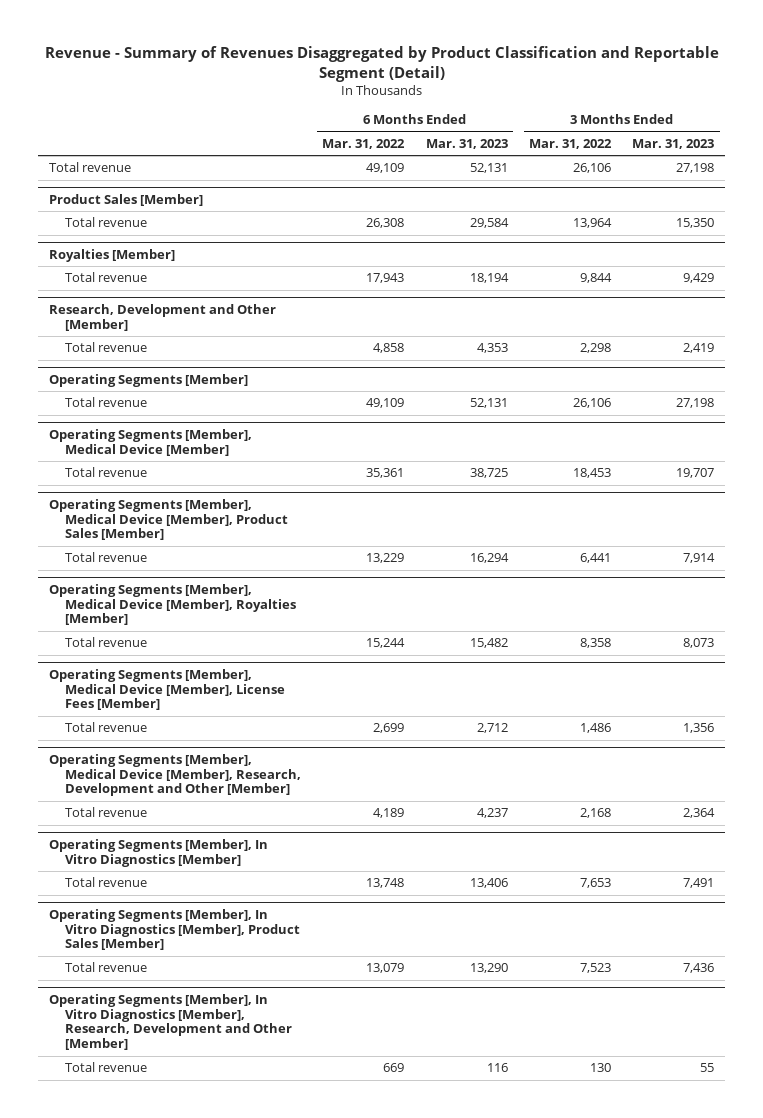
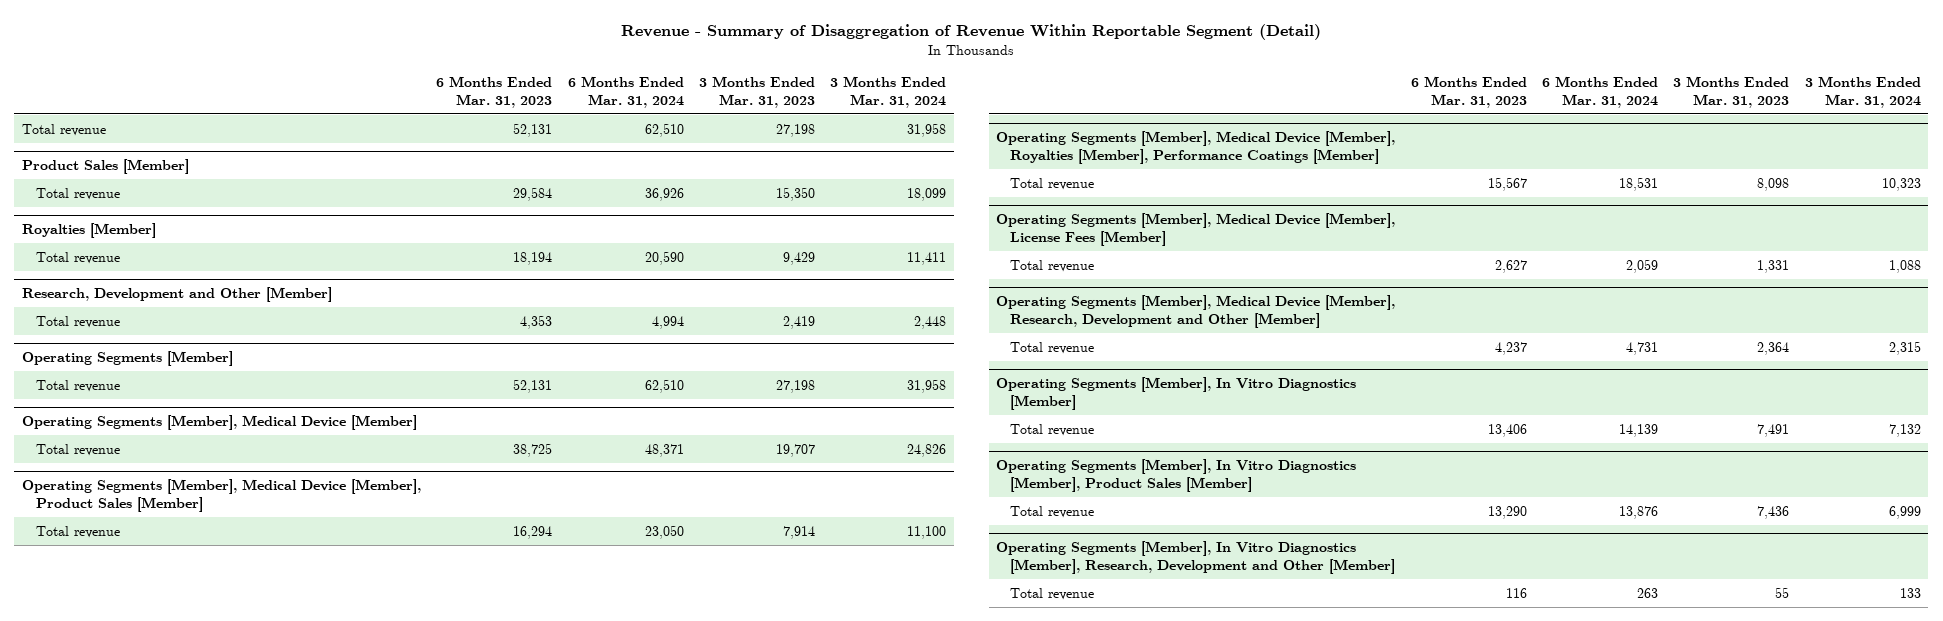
- Revenue - Summary of Revenues Disaggregated by Product Classification and Reportable Segment (Detail)
+ Revenue - Summary of Disaggregation of Revenue Within Reportable Segment (Detail)
- | 6 Months Ended Mar. 31, 2022 | 6 Months Ended Mar. 31, 2023 | 3 Months Ended Mar. 31, 2022 | 3 Months Ended Mar. 31, 2023
+ | 6 Months Ended Mar. 31, 2023 | 6 Months Ended Mar. 31, 2024 | 3 Months Ended Mar. 31, 2023 | 3 Months Ended Mar. 31, 2024
- Operating Segments [Member], Medical Device [Member], Royalties [Member]
- Total revenue | 15,244 | 15,482 | 8,358 | 8,073
+ Operating Segments [Member], Medical Device [Member], Royalties [Member], Performance Coatings [Member]
+ Total revenue | 15,567 | 18,531 | 8,098 | 10,323
@ Operating Segments [Member], Medical Device [Member], License Fees [Member]
- Total revenue | 2,699 | 2,712 | 1,486 | 1,356
+ Total revenue | 2,627 | 2,059 | 1,331 | 1,088

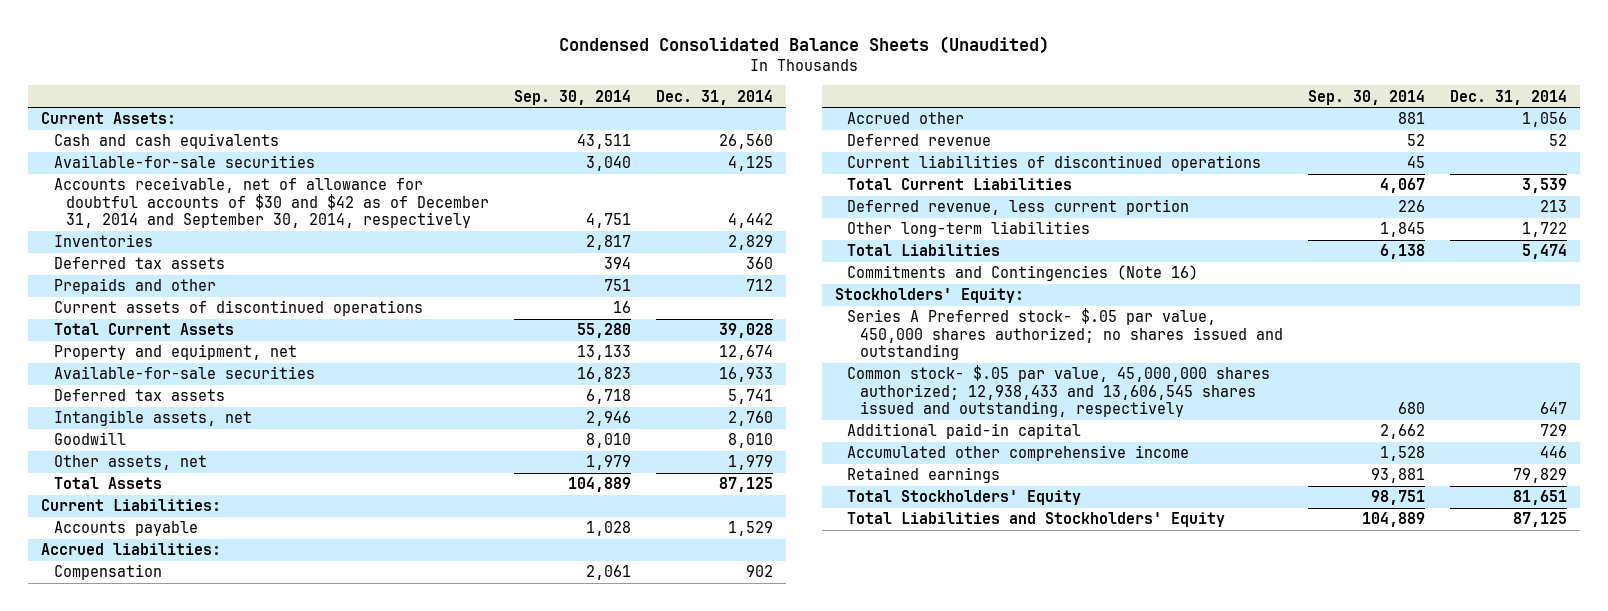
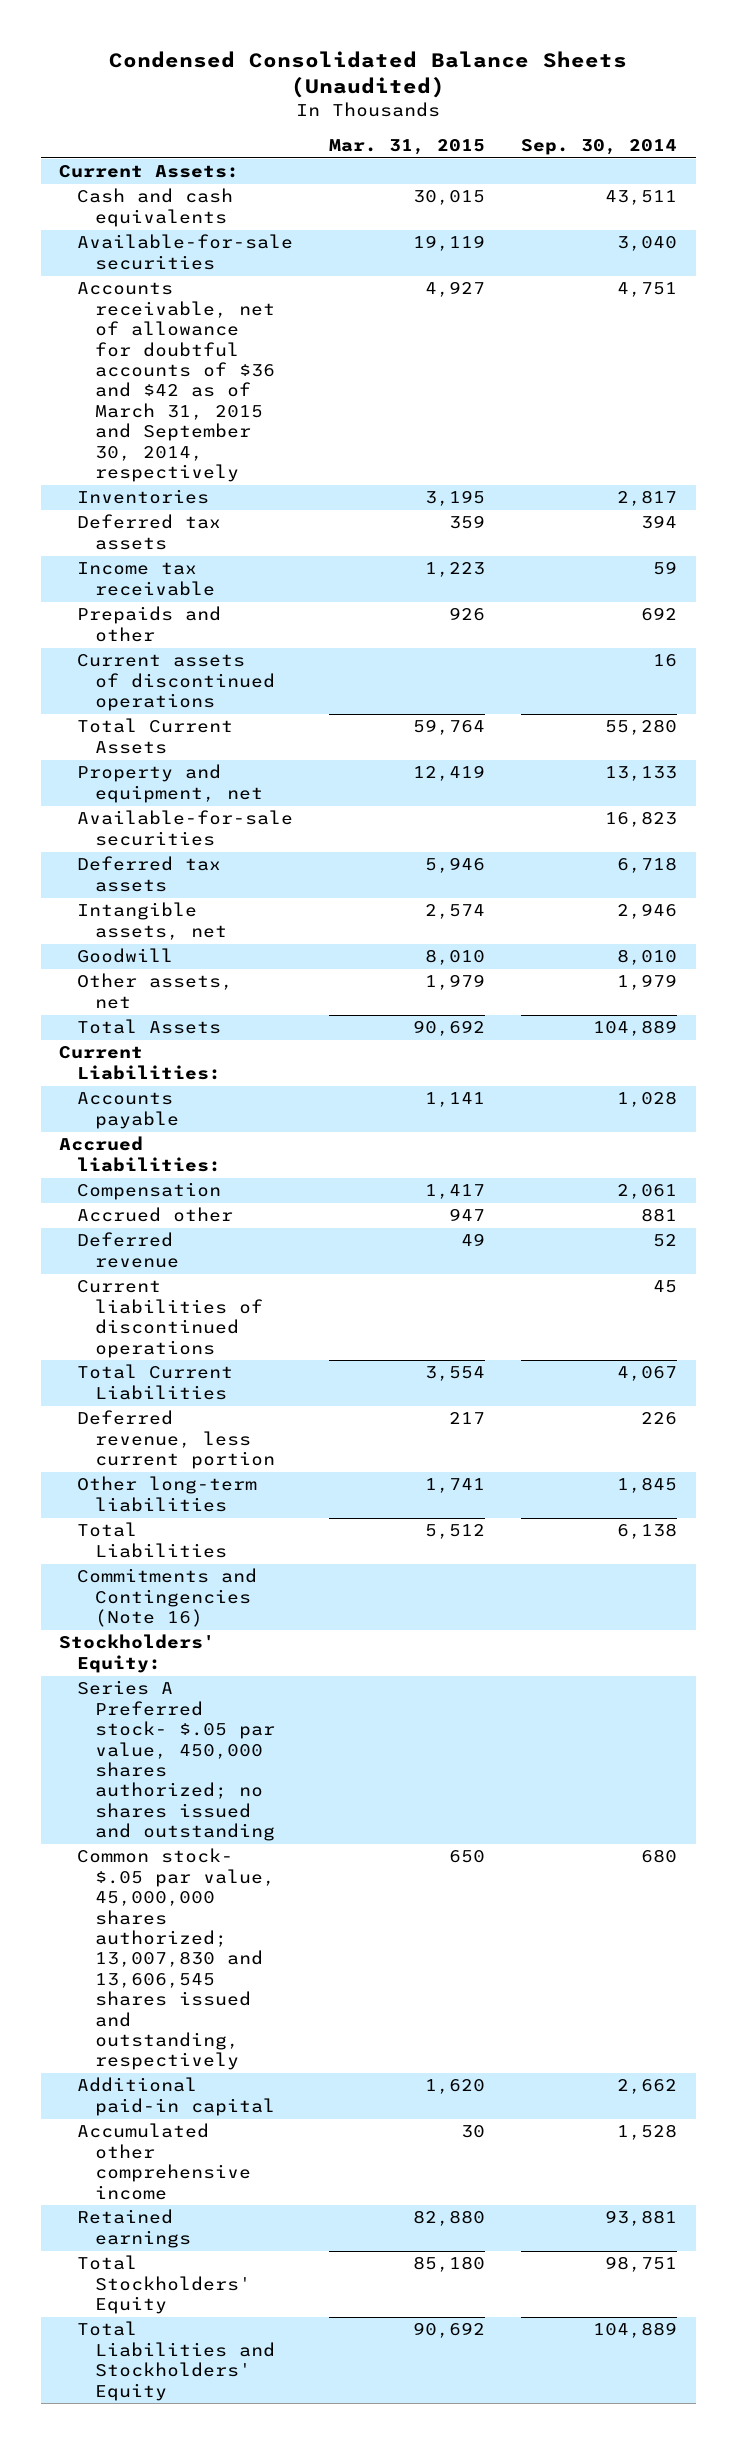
- | Sep. 30, 2014 | Dec. 31, 2014
+ | Mar. 31, 2015 | Sep. 30, 2014
- Accounts receivable, net of allowance for doubtful accounts of $30 and $42 as of December 31, 2014 and September 30, 2014, respectively | 4,751 | 4,442
+ Accounts receivable, net of allowance for doubtful accounts of $36 and $42 as of March 31, 2015 and September 30, 2014, respectively | 4,927 | 4,751
- Prepaids and other | 751 | 712
+ Income tax receivable | 1,223 | 59
+ Prepaids and other | 926 | 692
- Common stock- $.05 par value, 45,000,000 shares authorized; 12,938,433 and 13,606,545 shares issued and outstanding, respectively | 680 | 647
+ Common stock- $.05 par value, 45,000,000 shares authorized; 13,007,830 and 13,606,545 shares issued and outstanding, respectively | 650 | 680

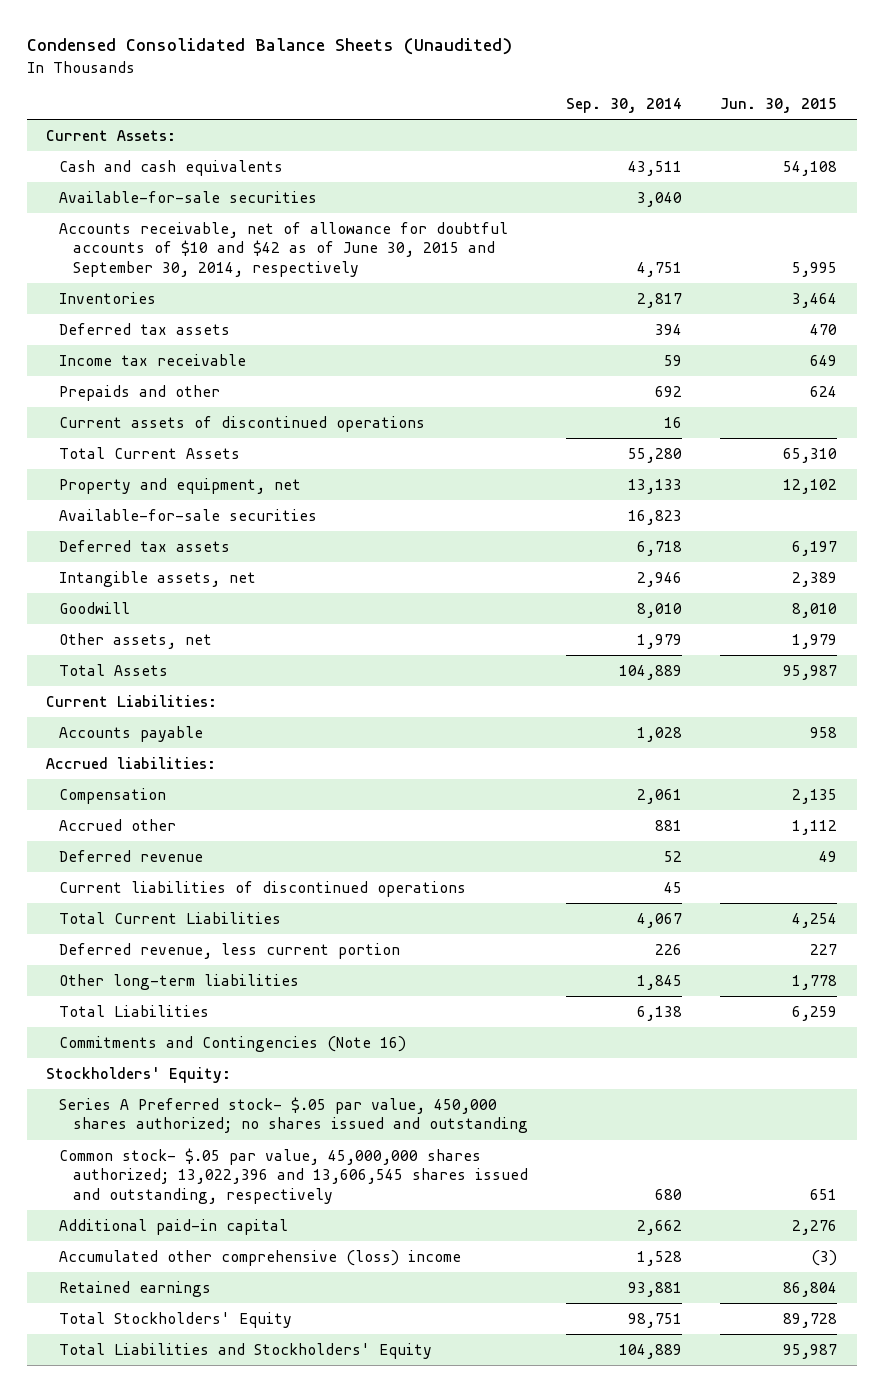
- | Mar. 31, 2015 | Sep. 30, 2014
+ | Sep. 30, 2014 | Jun. 30, 2015
- Accounts receivable, net of allowance for doubtful accounts of $36 and $42 as of March 31, 2015 and September 30, 2014, respectively | 4,927 | 4,751
+ Accounts receivable, net of allowance for doubtful accounts of $10 and $42 as of June 30, 2015 and September 30, 2014, respectively | 4,751 | 5,995
- Common stock- $.05 par value, 45,000,000 shares authorized; 13,007,830 and 13,606,545 shares issued and outstanding, respectively | 650 | 680
+ Common stock- $.05 par value, 45,000,000 shares authorized; 13,022,396 and 13,606,545 shares issued and outstanding, respectively | 680 | 651
- Accumulated other comprehensive income | 30 | 1,528
+ Accumulated other comprehensive (loss) income | 1,528 | (3)

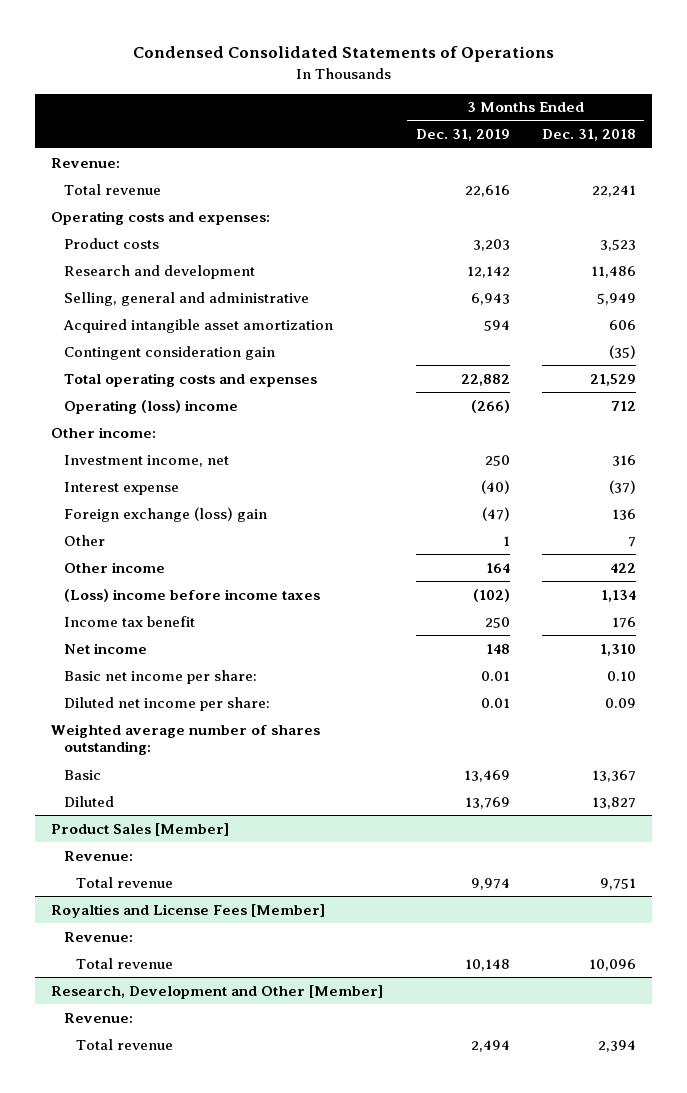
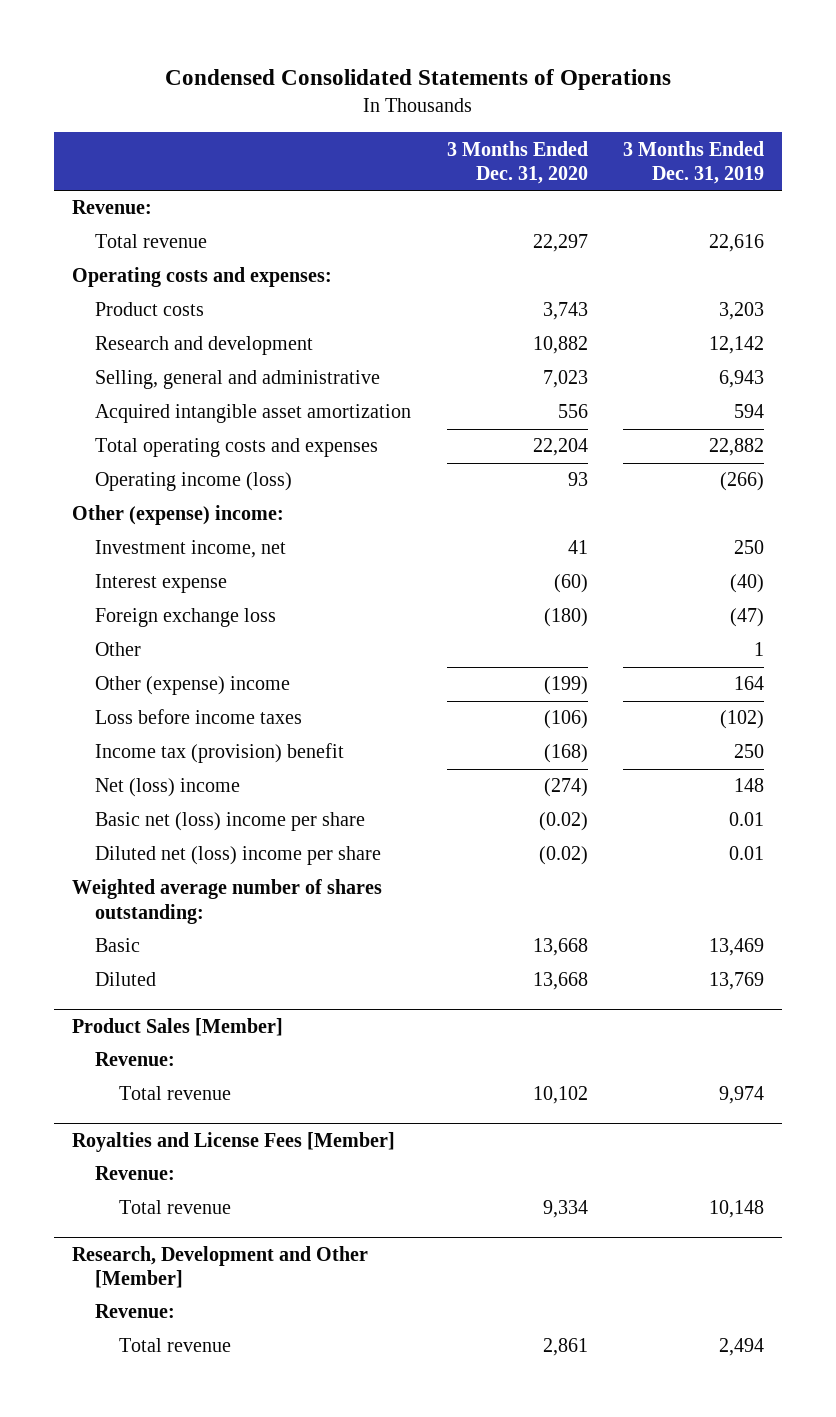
- | 3 Months Ended Dec. 31, 2019 | 3 Months Ended Dec. 31, 2018
+ | 3 Months Ended Dec. 31, 2020 | 3 Months Ended Dec. 31, 2019
- Contingent consideration gain | | (35)
- Operating (loss) income | (266) | 712
- Other income:
+ Operating income (loss) | 93 | (266)
+ Other (expense) income:
- Foreign exchange (loss) gain | (47) | 136
+ Foreign exchange loss | (180) | (47)
- Other income | 164 | 422
- (Loss) income before income taxes | (102) | 1,134
- Income tax benefit | 250 | 176
- Net income | 148 | 1,310
- Basic net income per share: | 0.01 | 0.10
- Diluted net income per share: | 0.01 | 0.09
+ Other (expense) income | (199) | 164
+ Loss before income taxes | (106) | (102)
+ Income tax (provision) benefit | (168) | 250
+ Net (loss) income | (274) | 148
+ Basic net (loss) income per share | (0.02) | 0.01
+ Diluted net (loss) income per share | (0.02) | 0.01

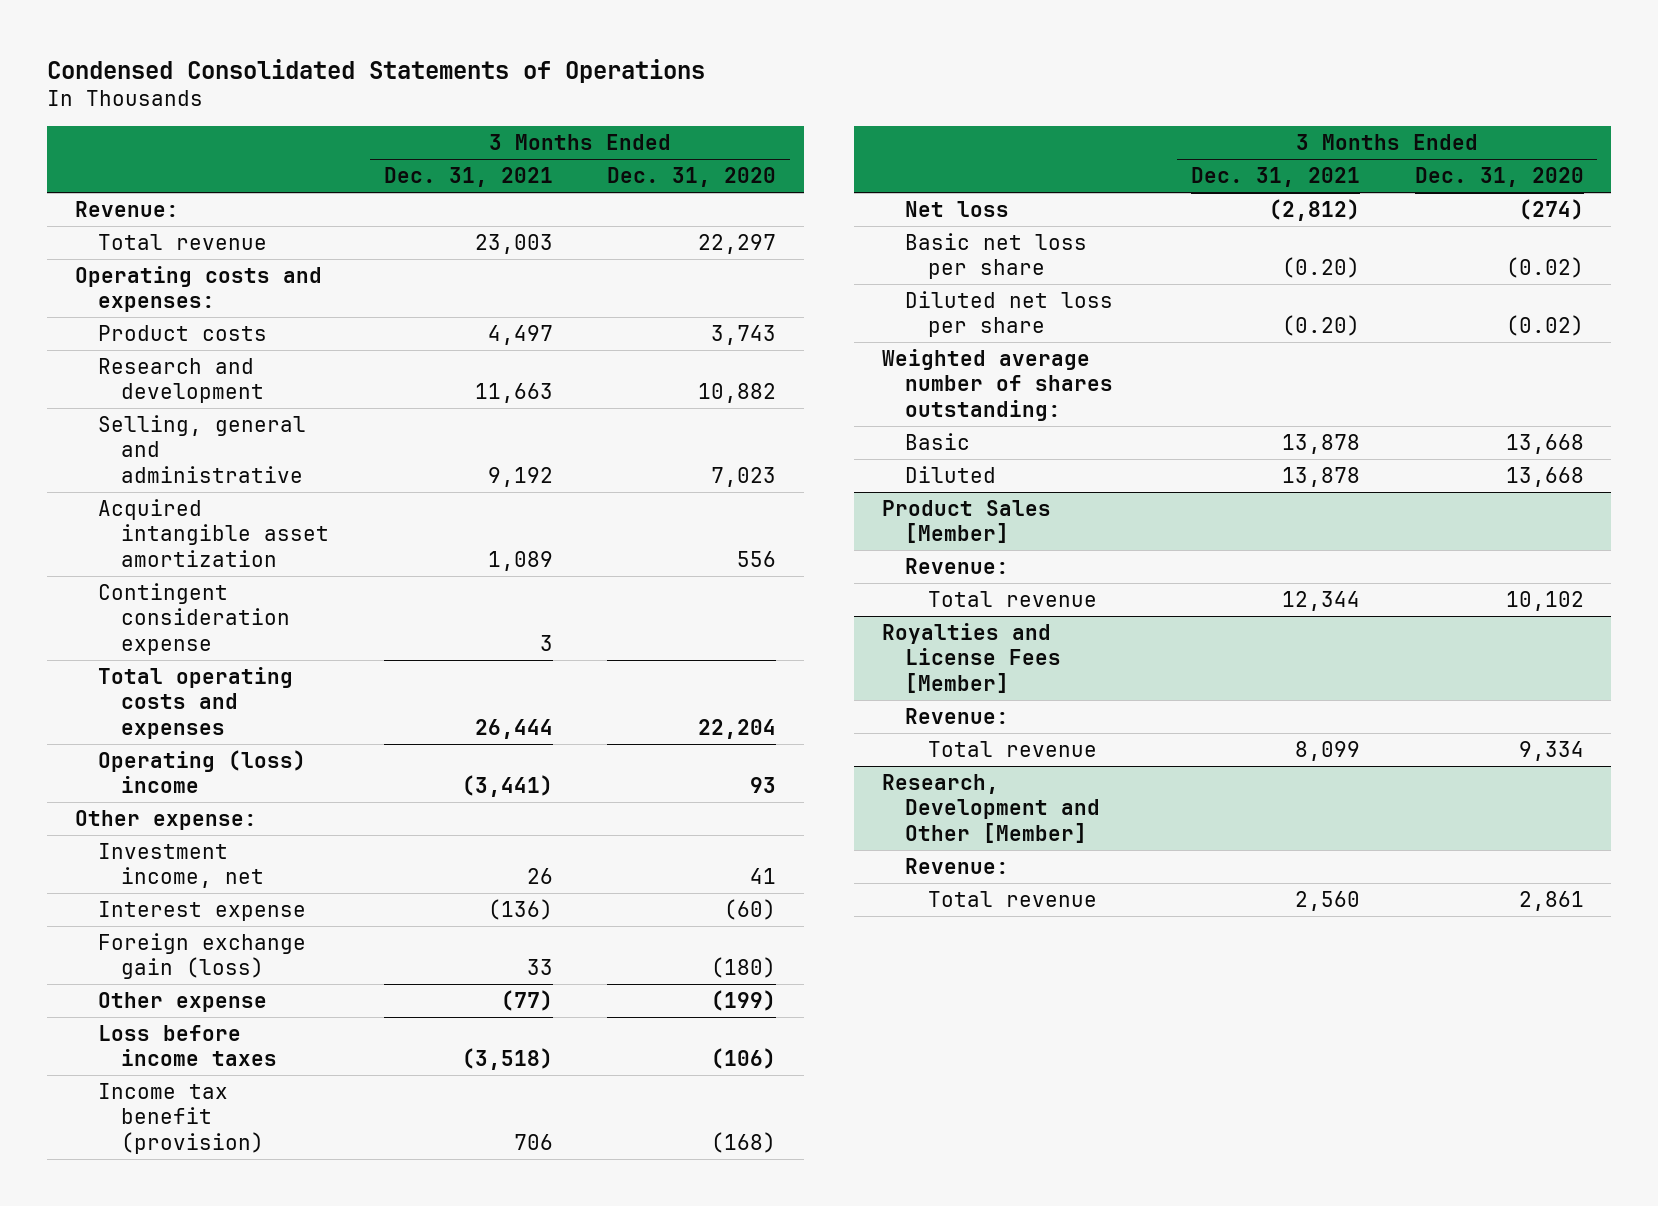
- | 3 Months Ended Dec. 31, 2020 | 3 Months Ended Dec. 31, 2019
+ | 3 Months Ended Dec. 31, 2021 | 3 Months Ended Dec. 31, 2020
+ Contingent consideration expense | 3 |
- Operating income (loss) | 93 | (266)
- Other (expense) income:
+ Operating (loss) income | (3,441) | 93
+ Other expense:
- Foreign exchange loss | (180) | (47)
- Other | | 1
- Other (expense) income | (199) | 164
+ Foreign exchange gain (loss) | 33 | (180)
+ Other expense | (77) | (199)
- Income tax (provision) benefit | (168) | 250
- Net (loss) income | (274) | 148
- Basic net (loss) income per share | (0.02) | 0.01
- Diluted net (loss) income per share | (0.02) | 0.01
+ Income tax benefit (provision) | 706 | (168)
+ Net loss | (2,812) | (274)
+ Basic net loss per share | (0.20) | (0.02)
+ Diluted net loss per share | (0.20) | (0.02)

